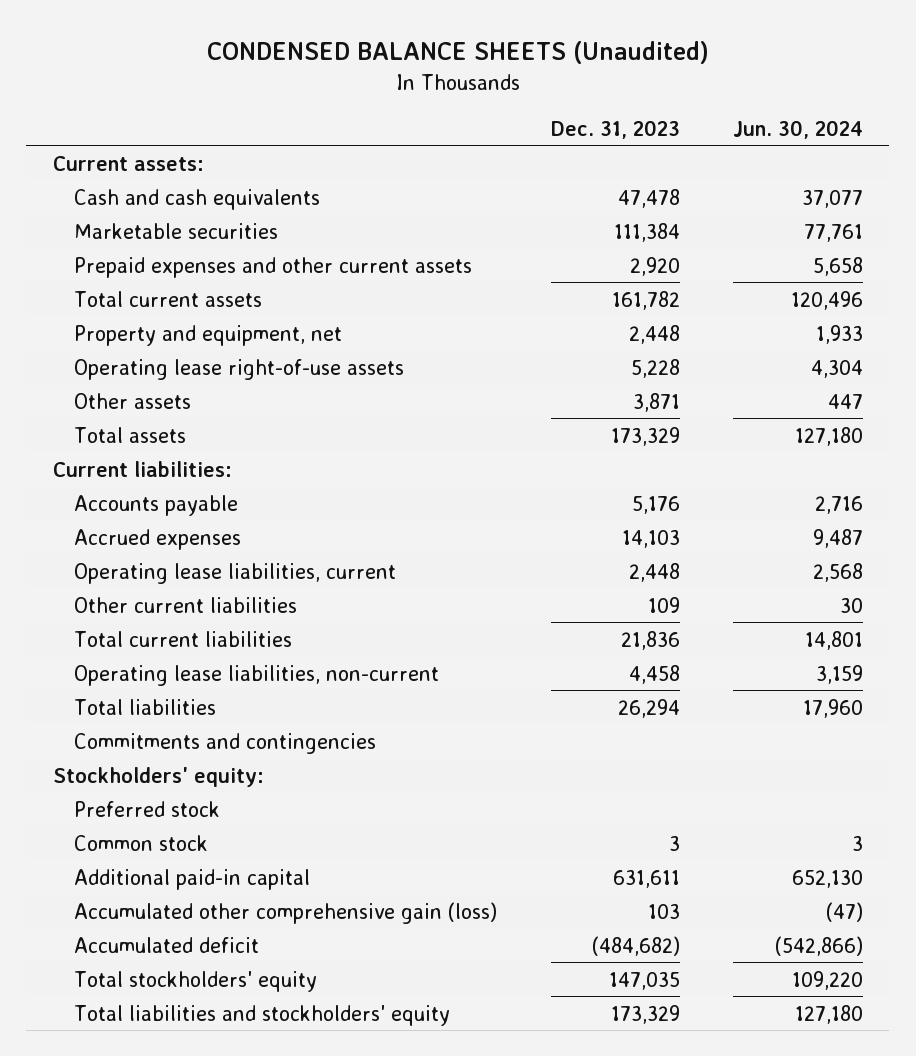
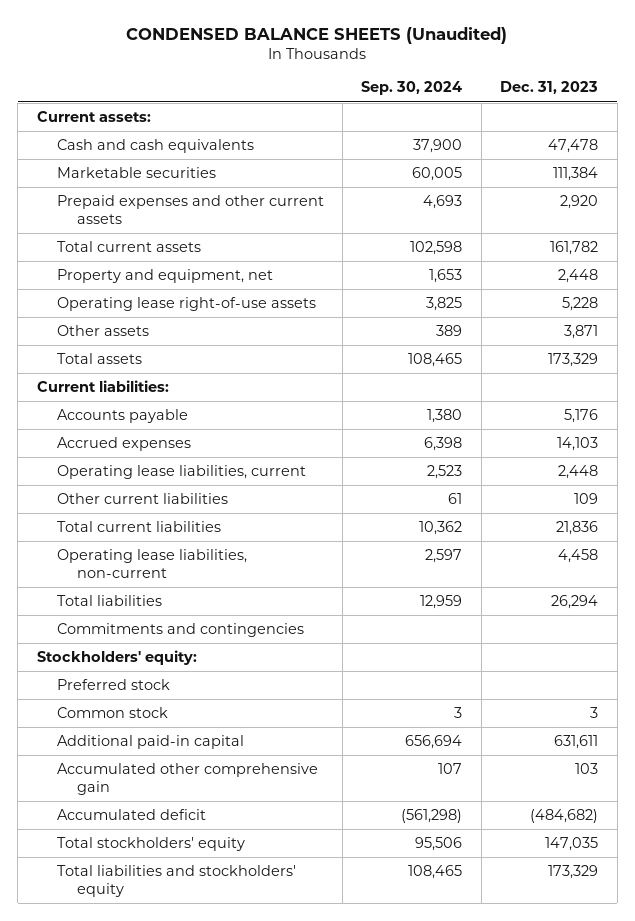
- | Dec. 31, 2023 | Jun. 30, 2024
+ | Sep. 30, 2024 | Dec. 31, 2023
- Accumulated other comprehensive gain (loss) | 103 | (47)
+ Accumulated other comprehensive gain | 107 | 103

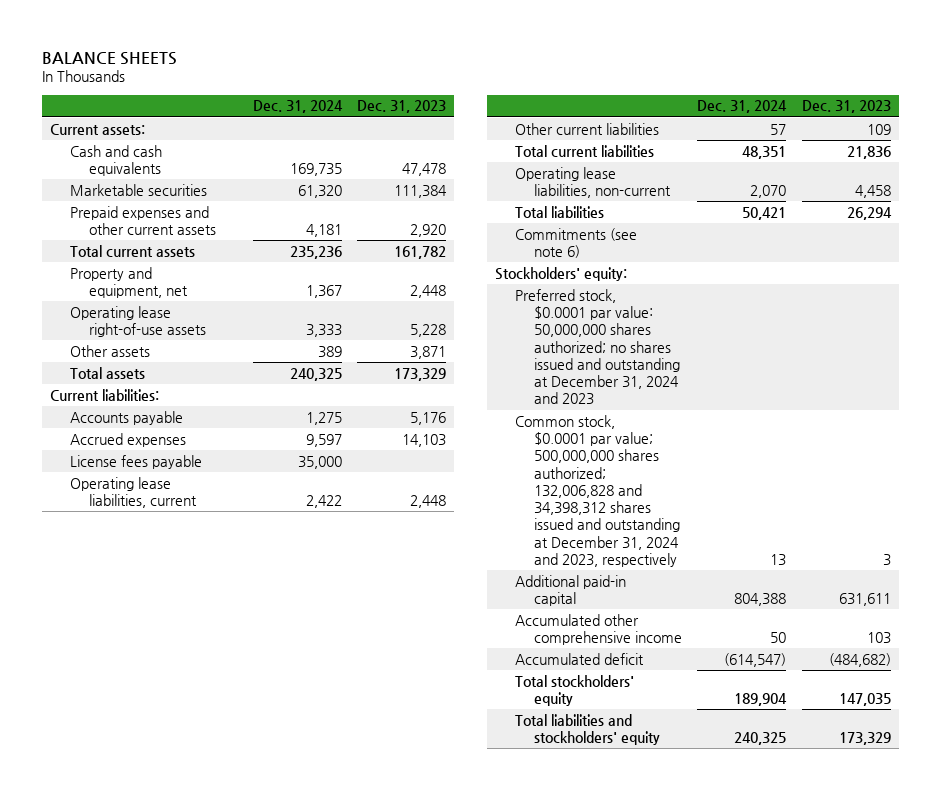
- CONDENSED BALANCE SHEETS (Unaudited)
+ BALANCE SHEETS
- | Sep. 30, 2024 | Dec. 31, 2023
+ | Dec. 31, 2024 | Dec. 31, 2023
+ License fees payable | 35,000 |
- Commitments and contingencies
+ Commitments (see note 6)
- Preferred stock
- Common stock | 3 | 3
+ Preferred stock, $0.0001 par value: 50,000,000 shares authorized; no shares issued and outstanding at December 31, 2024 and 2023
+ Common stock, $0.0001 par value; 500,000,000 shares authorized; 132,006,828 and 34,398,312 shares issued and outstanding at December 31, 2024 and 2023, respectively | 13 | 3
- Accumulated other comprehensive gain | 107 | 103
+ Accumulated other comprehensive income | 50 | 103

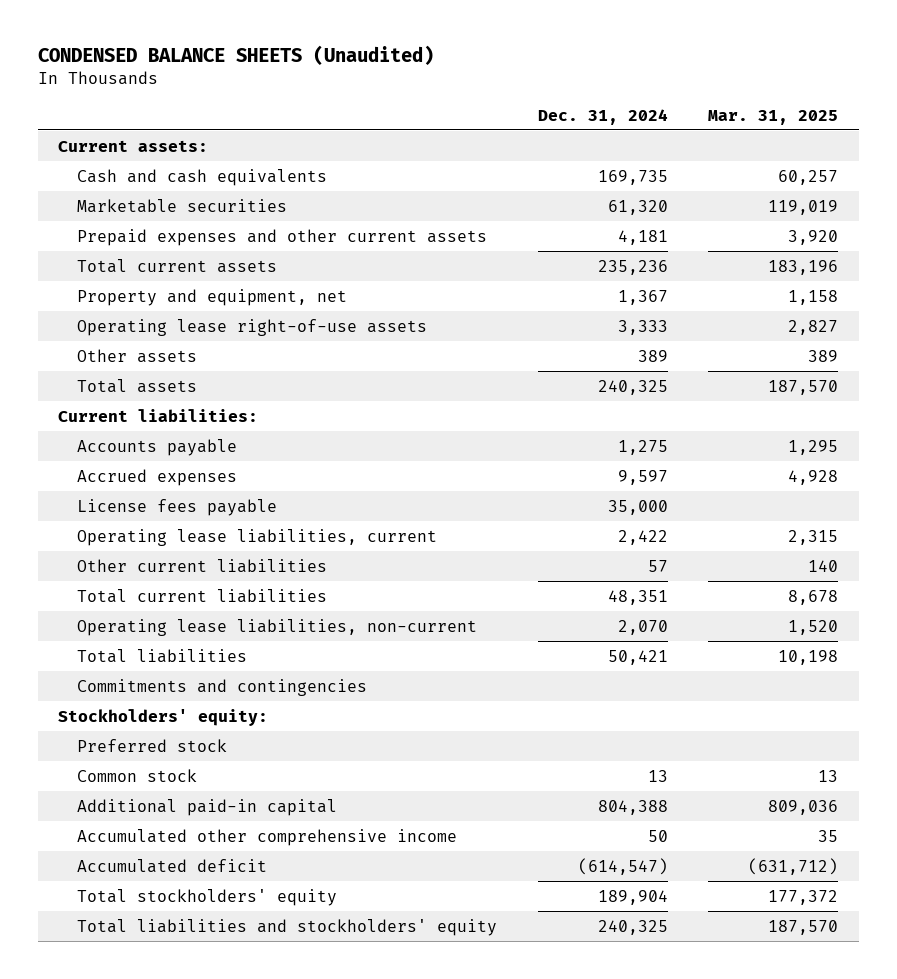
- BALANCE SHEETS
+ CONDENSED BALANCE SHEETS (Unaudited)
- | Dec. 31, 2024 | Dec. 31, 2023
+ | Dec. 31, 2024 | Mar. 31, 2025
- Commitments (see note 6)
+ Commitments and contingencies
- Preferred stock, $0.0001 par value: 50,000,000 shares authorized; no shares issued and outstanding at December 31, 2024 and 2023
- Common stock, $0.0001 par value; 500,000,000 shares authorized; 132,006,828 and 34,398,312 shares issued and outstanding at December 31, 2024 and 2023, respectively | 13 | 3
+ Preferred stock
+ Common stock | 13 | 13

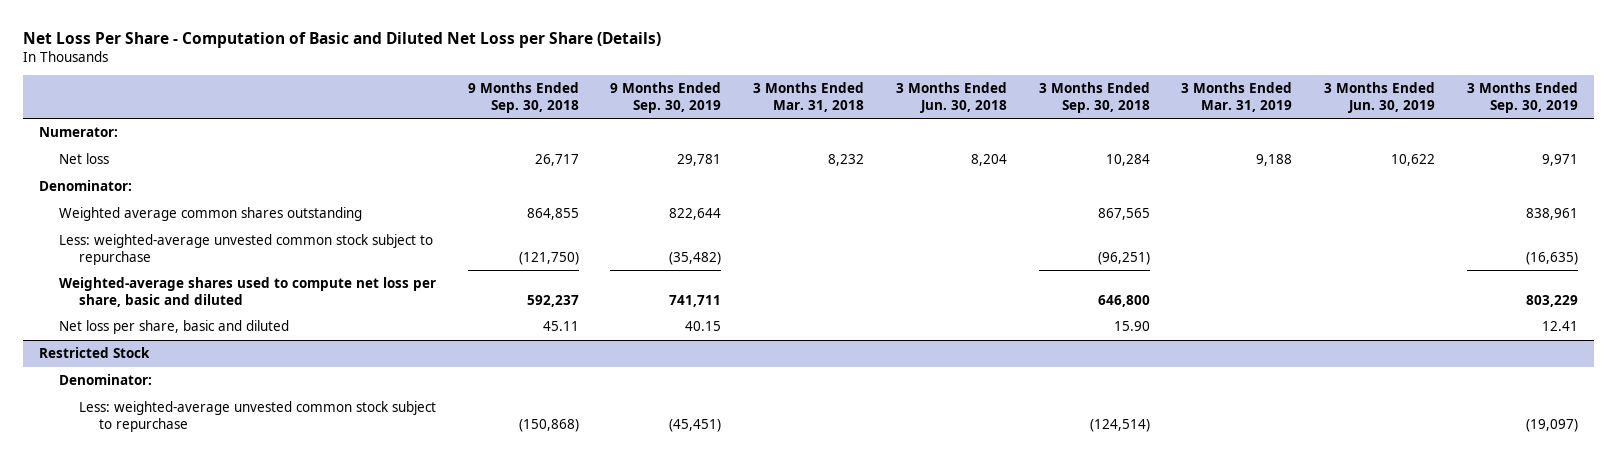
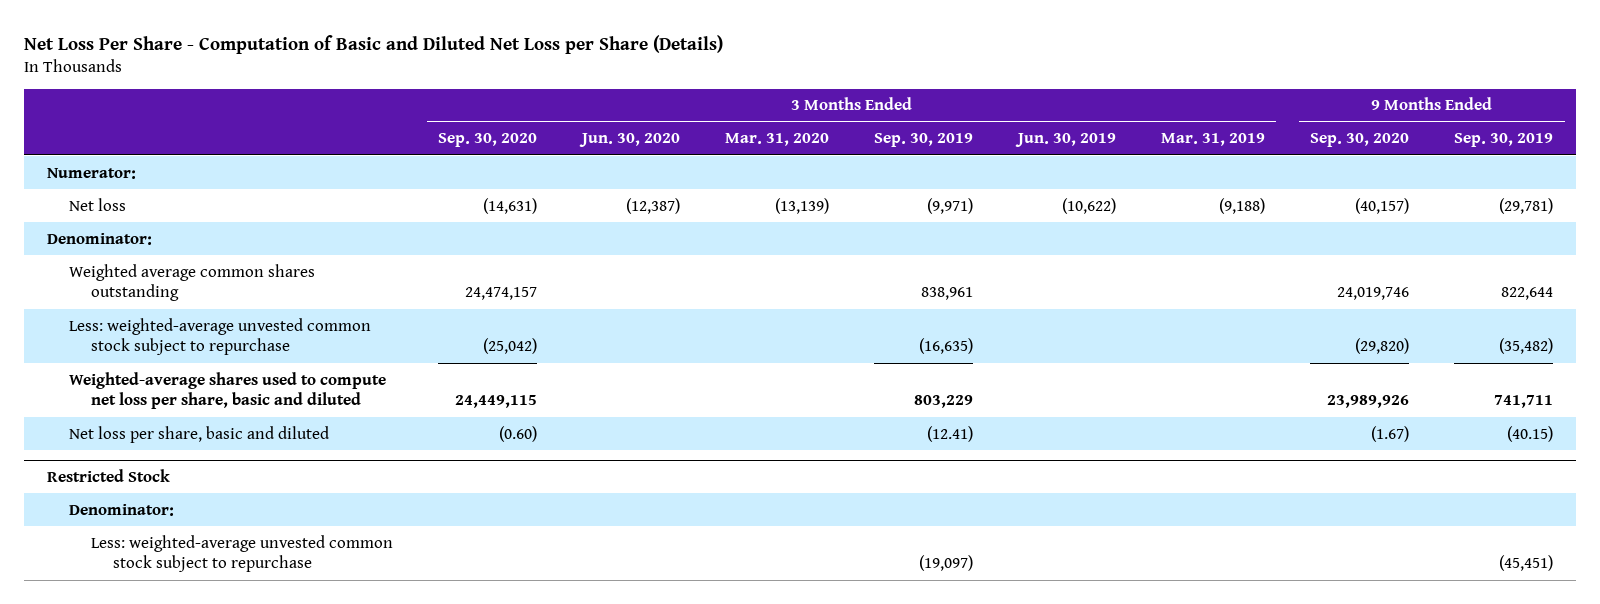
- | 9 Months Ended Sep. 30, 2018 | 9 Months Ended Sep. 30, 2019 | 3 Months Ended Mar. 31, 2018 | 3 Months Ended Jun. 30, 2018 | 3 Months Ended Sep. 30, 2018 | 3 Months Ended Mar. 31, 2019 | 3 Months Ended Jun. 30, 2019 | 3 Months Ended Sep. 30, 2019
+ | 3 Months Ended Sep. 30, 2020 | 3 Months Ended Jun. 30, 2020 | 3 Months Ended Mar. 31, 2020 | 3 Months Ended Sep. 30, 2019 | 3 Months Ended Jun. 30, 2019 | 3 Months Ended Mar. 31, 2019 | 9 Months Ended Sep. 30, 2020 | 9 Months Ended Sep. 30, 2019
- Net loss | 26,717 | 29,781 | 8,232 | 8,204 | 10,284 | 9,188 | 10,622 | 9,971
+ Net loss | (14,631) | (12,387) | (13,139) | (9,971) | (10,622) | (9,188) | (40,157) | (29,781)
- Net loss per share, basic and diluted | 45.11 | 40.15 | | | 15.90 | | | 12.41
+ Net loss per share, basic and diluted | (0.60) | | | (12.41) | | | (1.67) | (40.15)

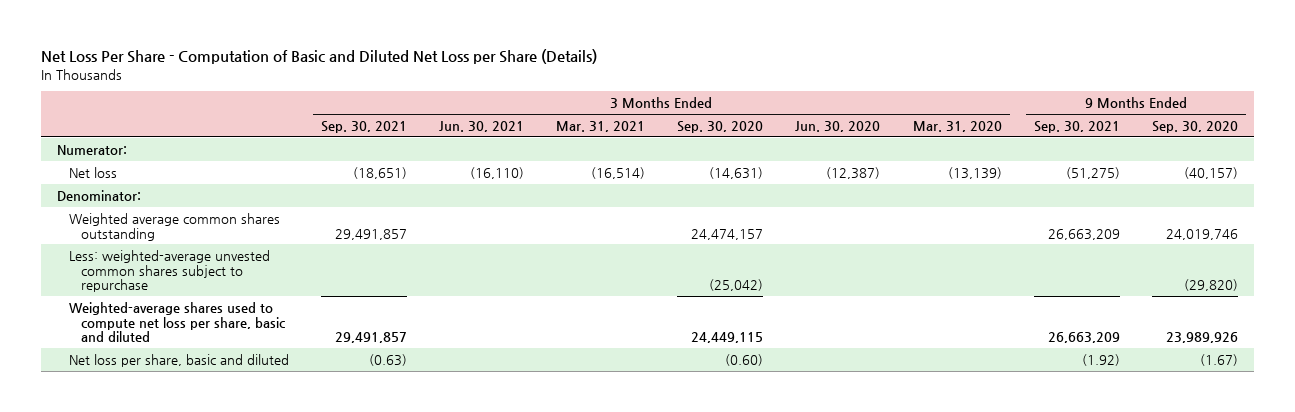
- | 3 Months Ended Sep. 30, 2020 | 3 Months Ended Jun. 30, 2020 | 3 Months Ended Mar. 31, 2020 | 3 Months Ended Sep. 30, 2019 | 3 Months Ended Jun. 30, 2019 | 3 Months Ended Mar. 31, 2019 | 9 Months Ended Sep. 30, 2020 | 9 Months Ended Sep. 30, 2019
+ | 3 Months Ended Sep. 30, 2021 | 3 Months Ended Jun. 30, 2021 | 3 Months Ended Mar. 31, 2021 | 3 Months Ended Sep. 30, 2020 | 3 Months Ended Jun. 30, 2020 | 3 Months Ended Mar. 31, 2020 | 9 Months Ended Sep. 30, 2021 | 9 Months Ended Sep. 30, 2020
- Less: weighted-average unvested common stock subject to repurchase | (25,042) | | | (16,635) | | | (29,820) | (35,482)
+ Less: weighted-average unvested common shares subject to repurchase | | | | (25,042) | | | | (29,820)
- Restricted Stock
- Denominator:
- Less: weighted-average unvested common stock subject to repurchase | | | | (19,097) | | | | (45,451)

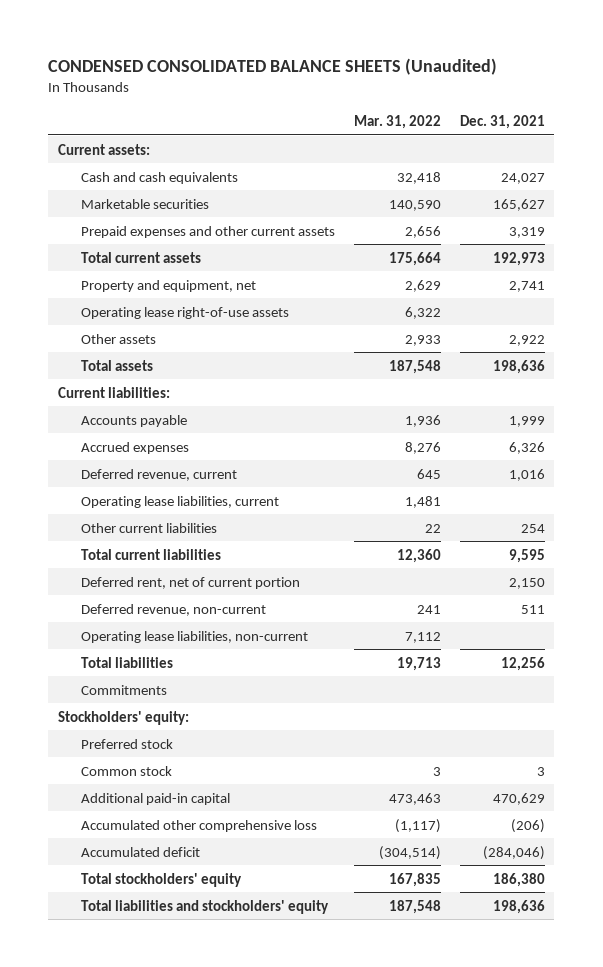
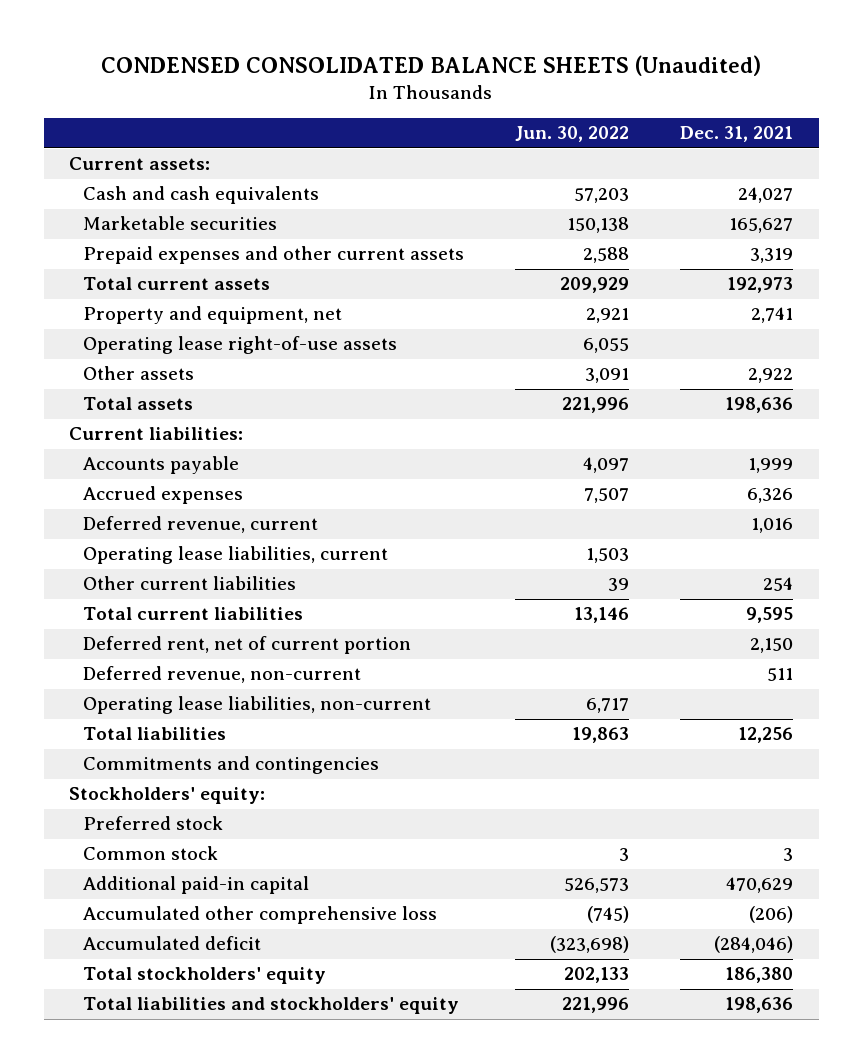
- | Mar. 31, 2022 | Dec. 31, 2021
+ | Jun. 30, 2022 | Dec. 31, 2021
- Commitments
+ Commitments and contingencies

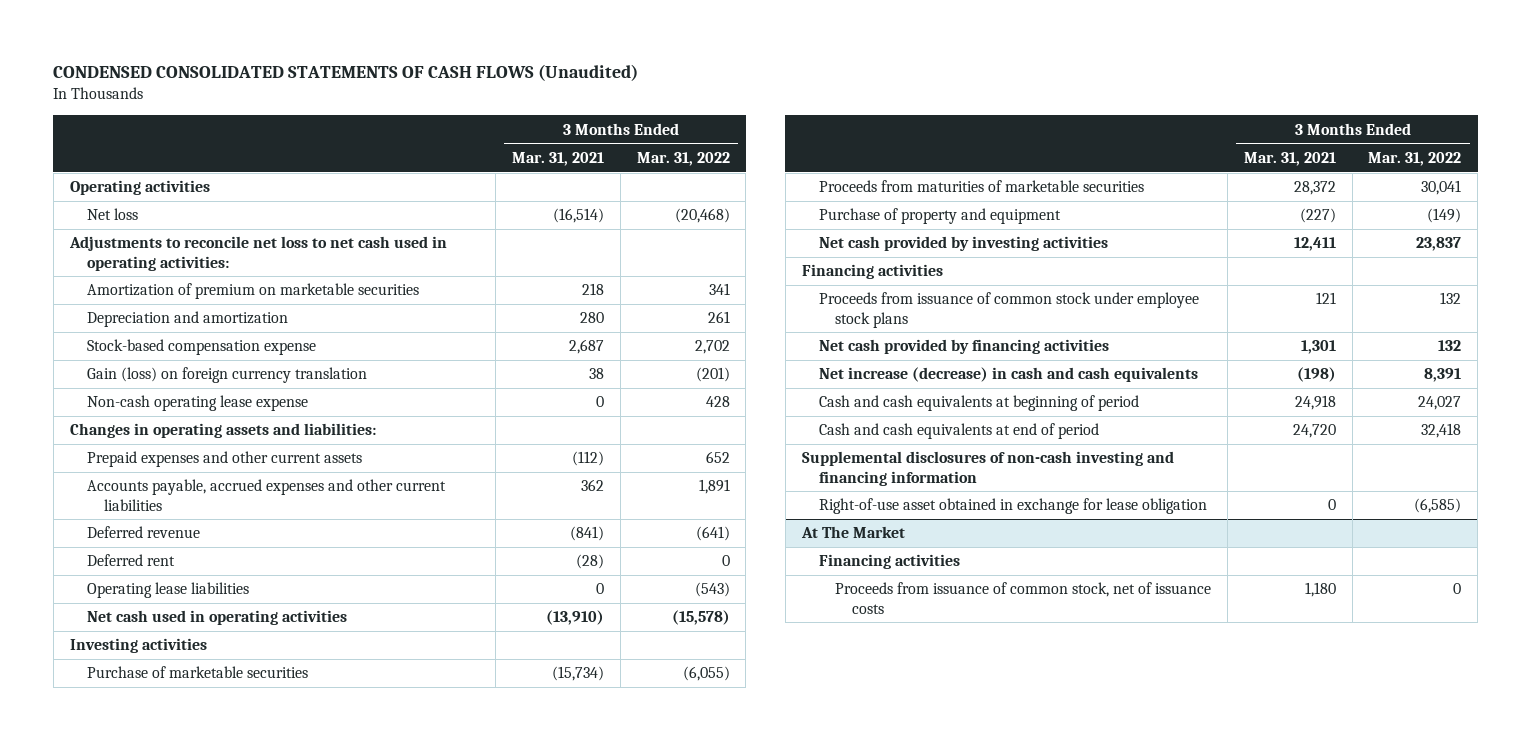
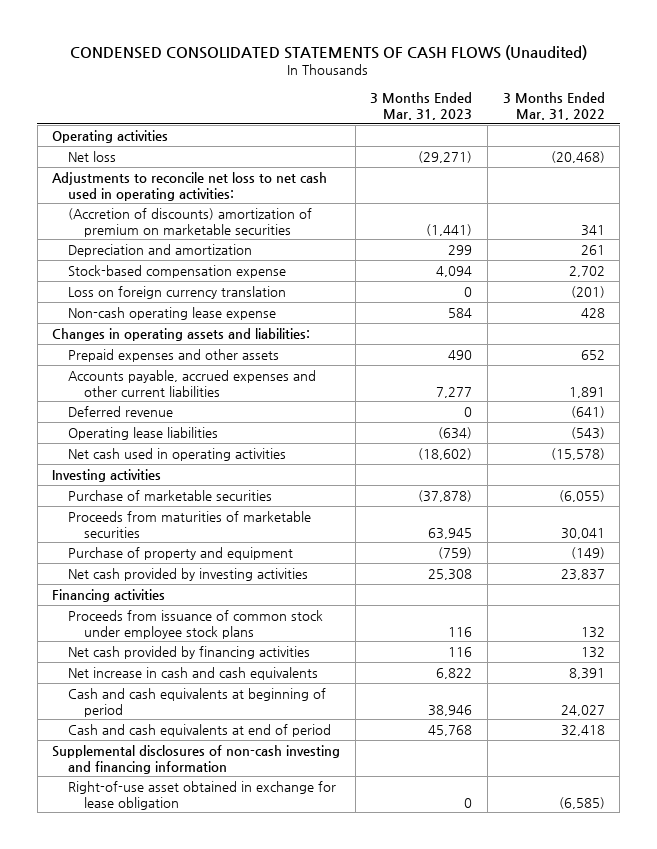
- | 3 Months Ended Mar. 31, 2021 | 3 Months Ended Mar. 31, 2022
+ | 3 Months Ended Mar. 31, 2023 | 3 Months Ended Mar. 31, 2022
- Amortization of premium on marketable securities | 218 | 341
+ (Accretion of discounts) amortization of premium on marketable securities | (1,441) | 341
- Gain (loss) on foreign currency translation | 38 | (201)
+ Loss on foreign currency translation | 0 | (201)
- Prepaid expenses and other current assets | (112) | 652
+ Prepaid expenses and other assets | 490 | 652
- Deferred rent | (28) | 0
- Net increase (decrease) in cash and cash equivalents | (198) | 8,391
+ Net increase in cash and cash equivalents | 6,822 | 8,391
- At The Market
- Financing activities
- Proceeds from issuance of common stock, net of issuance costs | 1,180 | 0

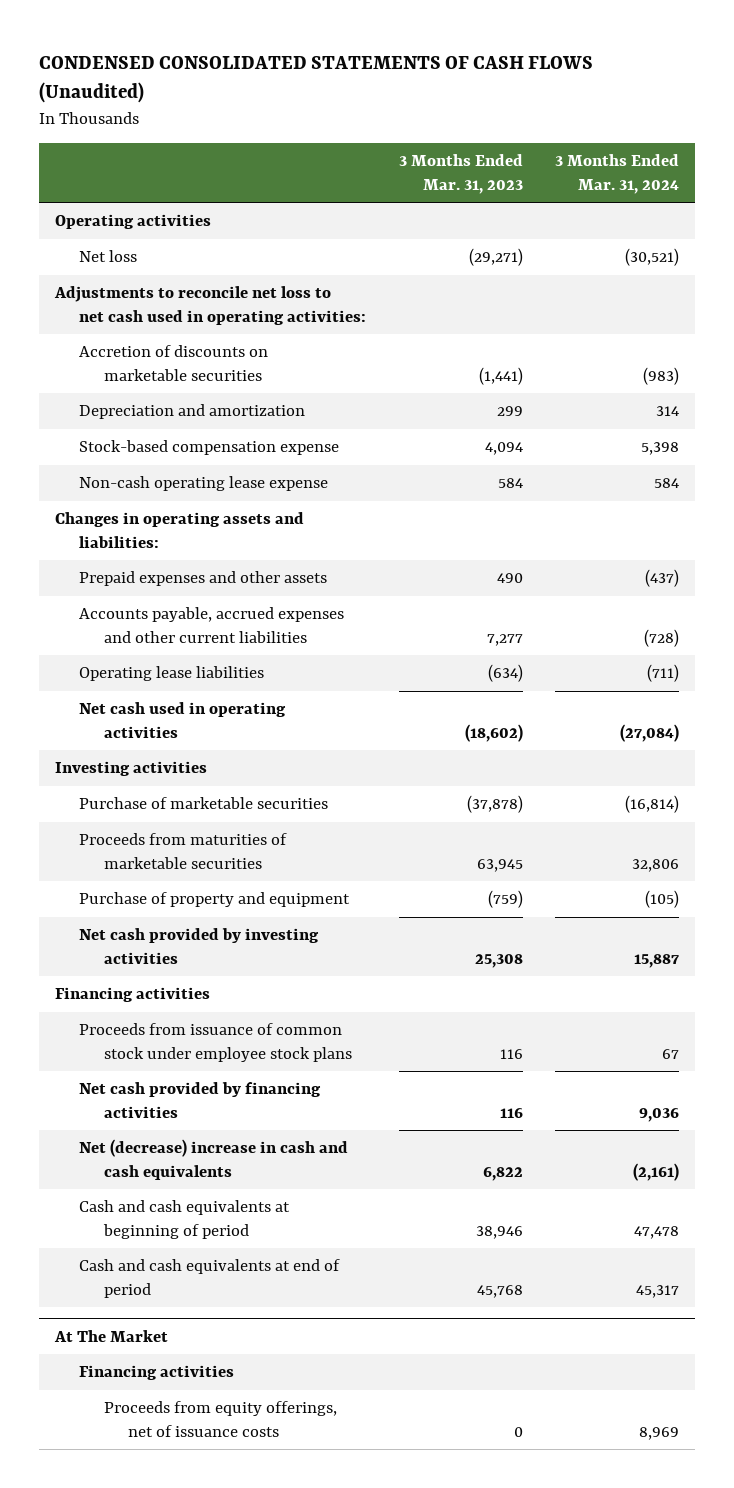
- | 3 Months Ended Mar. 31, 2023 | 3 Months Ended Mar. 31, 2022
+ | 3 Months Ended Mar. 31, 2023 | 3 Months Ended Mar. 31, 2024
- (Accretion of discounts) amortization of premium on marketable securities | (1,441) | 341
+ Accretion of discounts on marketable securities | (1,441) | (983)
- Loss on foreign currency translation | 0 | (201)
- Deferred revenue | 0 | (641)
- Net increase in cash and cash equivalents | 6,822 | 8,391
+ Net (decrease) increase in cash and cash equivalents | 6,822 | (2,161)
- Supplemental disclosures of non-cash investing and financing information
- Right-of-use asset obtained in exchange for lease obligation | 0 | (6,585)
+ At The Market
+ Financing activities
+ Proceeds from equity offerings, net of issuance costs | 0 | 8,969

